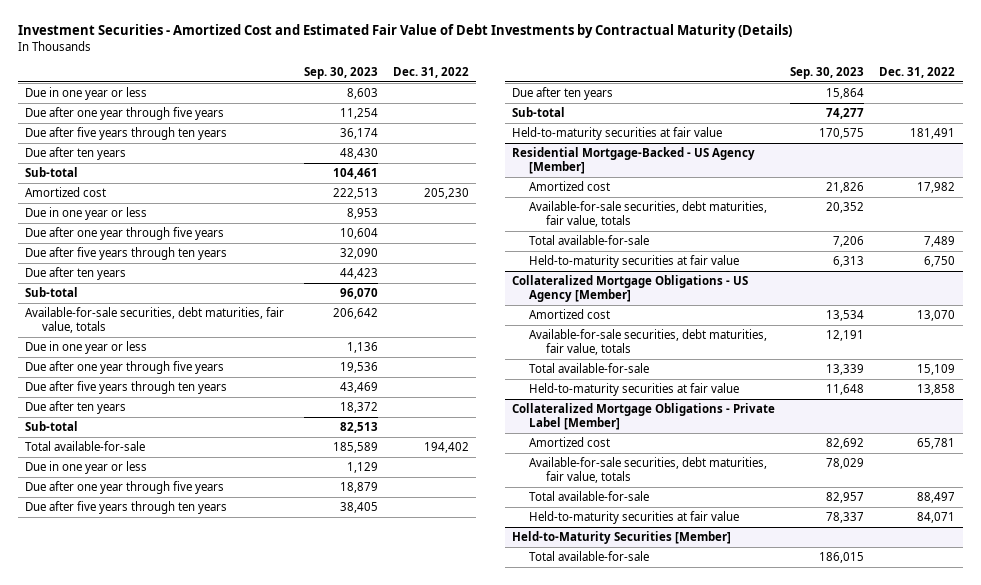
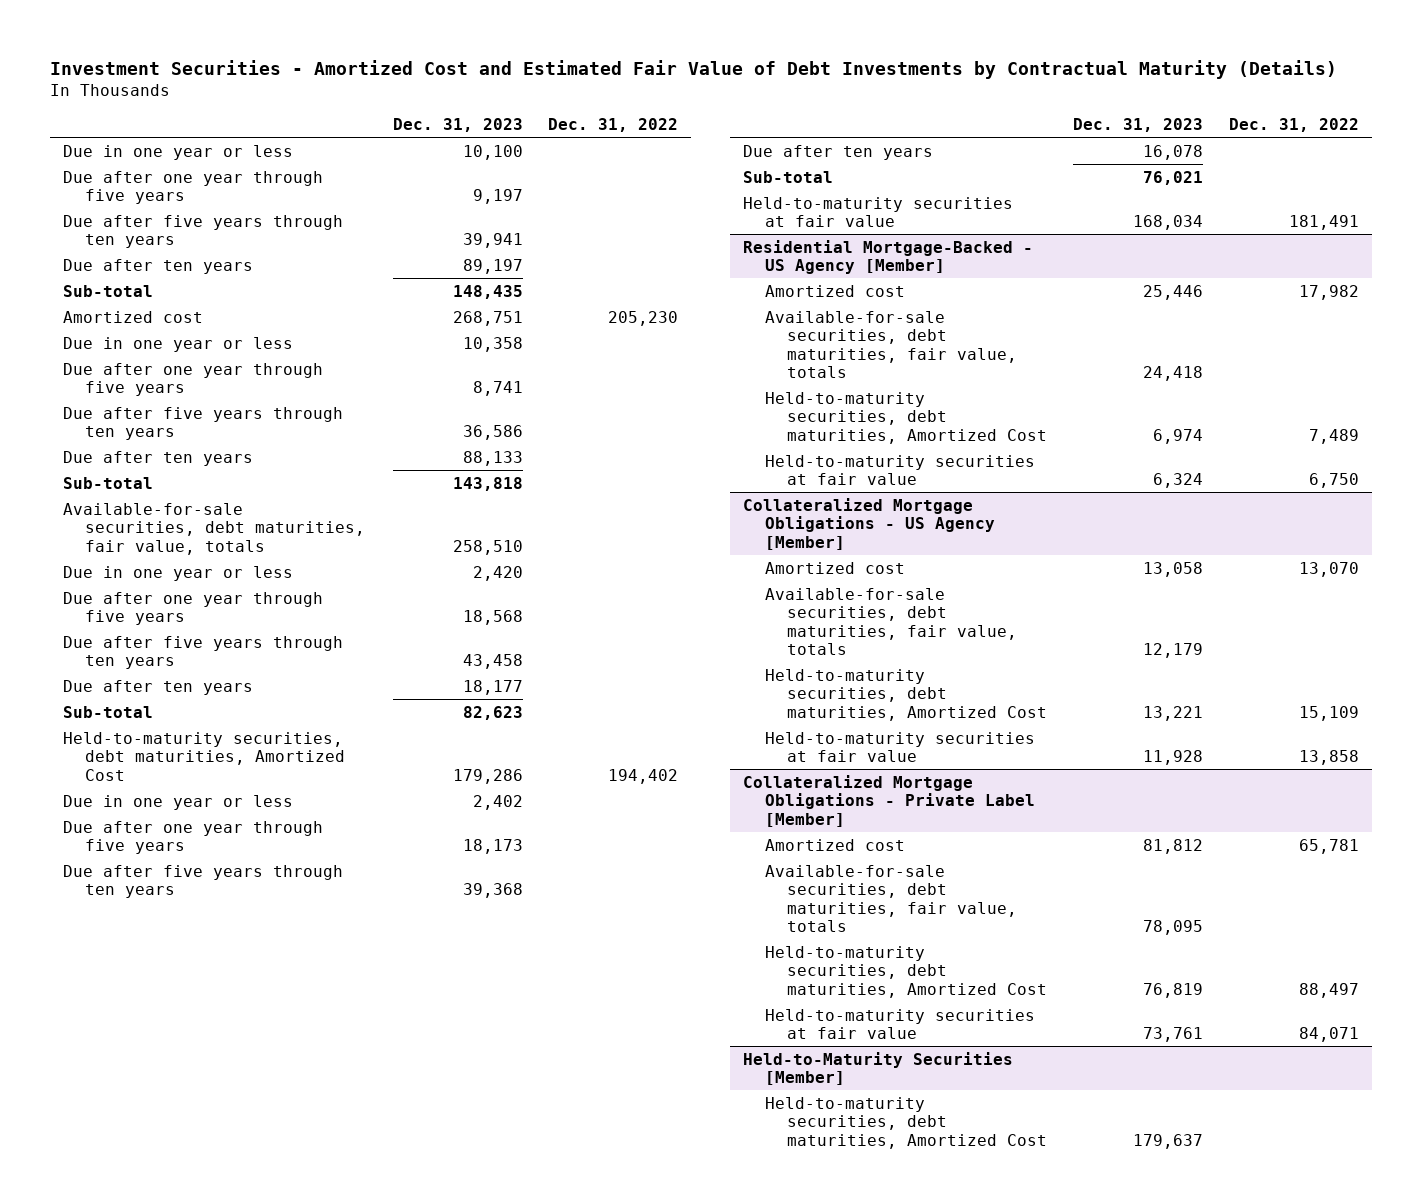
- | Sep. 30, 2023 | Dec. 31, 2022
+ | Dec. 31, 2023 | Dec. 31, 2022
- Total available-for-sale | 185,589 | 194,402
+ Held-to-maturity securities, debt maturities, Amortized Cost | 179,286 | 194,402
@ Residential Mortgage-Backed - US Agency [Member]
- Total available-for-sale | 7,206 | 7,489
+ Held-to-maturity securities, debt maturities, Amortized Cost | 6,974 | 7,489
@ Collateralized Mortgage Obligations - US Agency [Member]
- Total available-for-sale | 13,339 | 15,109
+ Held-to-maturity securities, debt maturities, Amortized Cost | 13,221 | 15,109
@ Collateralized Mortgage Obligations - Private Label [Member]
- Total available-for-sale | 82,957 | 88,497
+ Held-to-maturity securities, debt maturities, Amortized Cost | 76,819 | 88,497
@ Held-to-Maturity Securities [Member]
- Total available-for-sale | 186,015 |
+ Held-to-maturity securities, debt maturities, Amortized Cost | 179,637 |

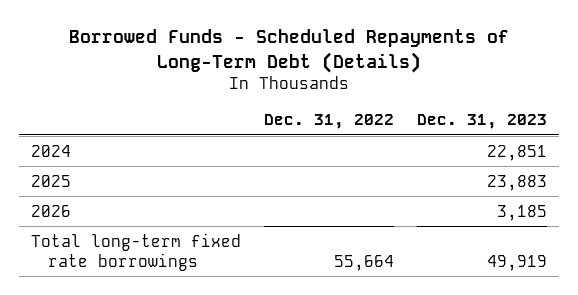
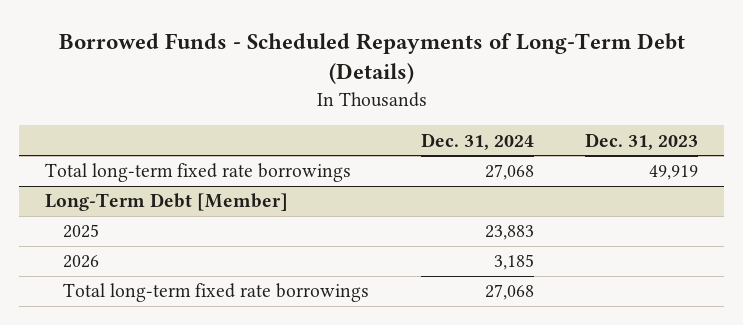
- | Dec. 31, 2022 | Dec. 31, 2023
+ | Dec. 31, 2024 | Dec. 31, 2023
- 2024 | | 22,851
- 2025 | | 23,883
- 2026 | | 3,185
+ Long-Term Debt [Member]
+ 2025 | 23,883 |
+ 2026 | 3,185 |
+ Total long-term fixed rate borrowings | 27,068 |

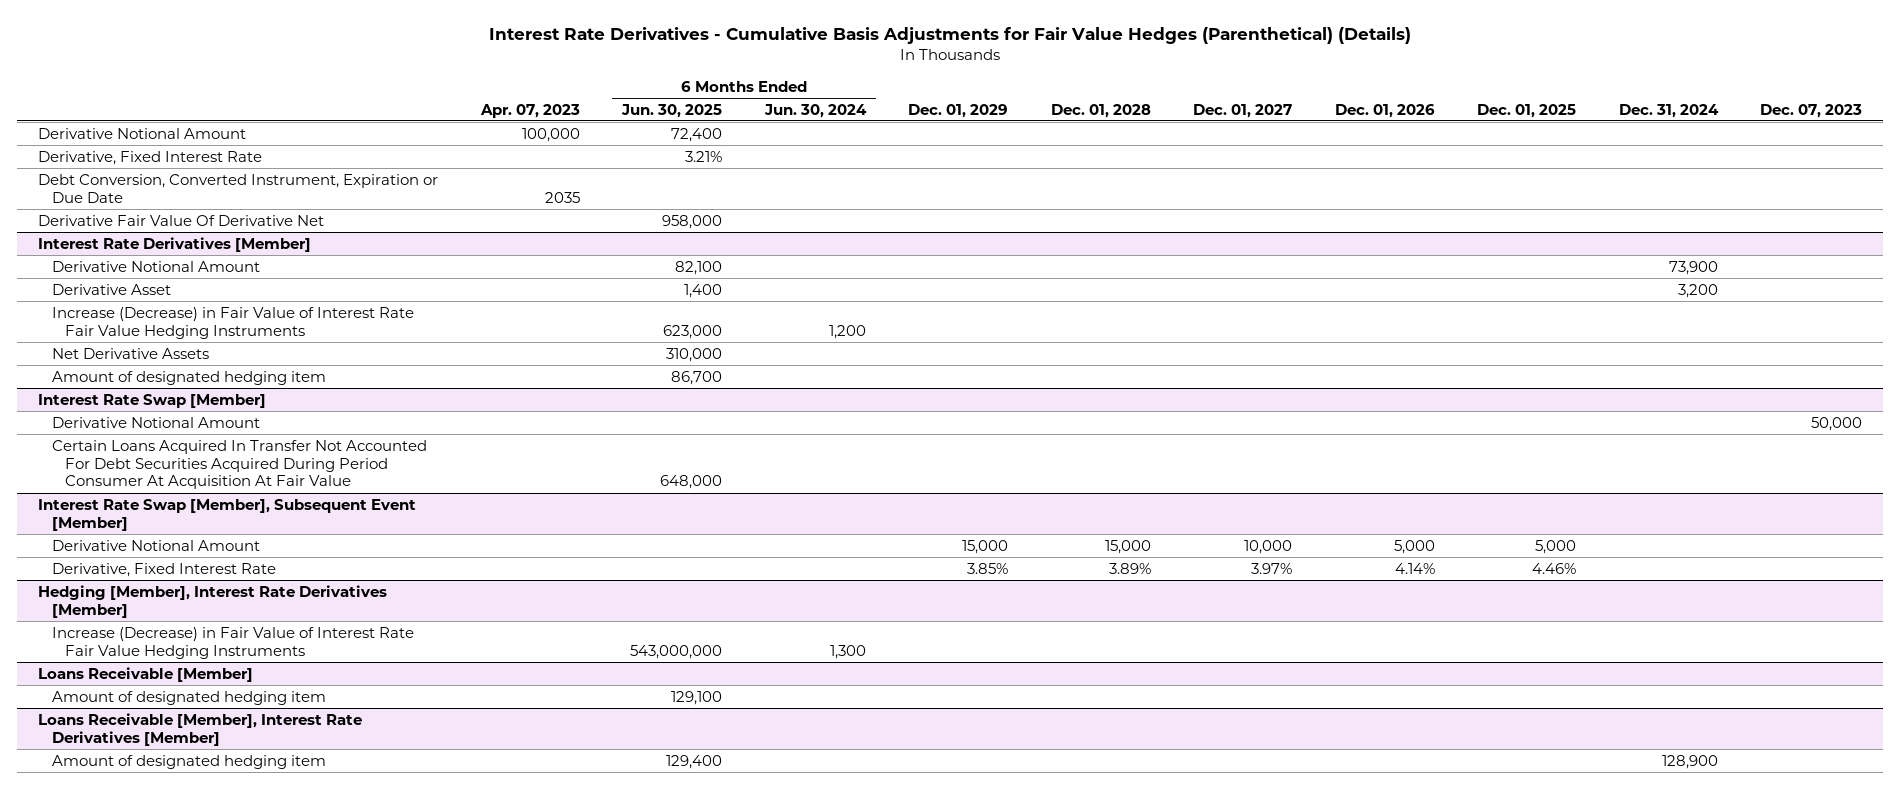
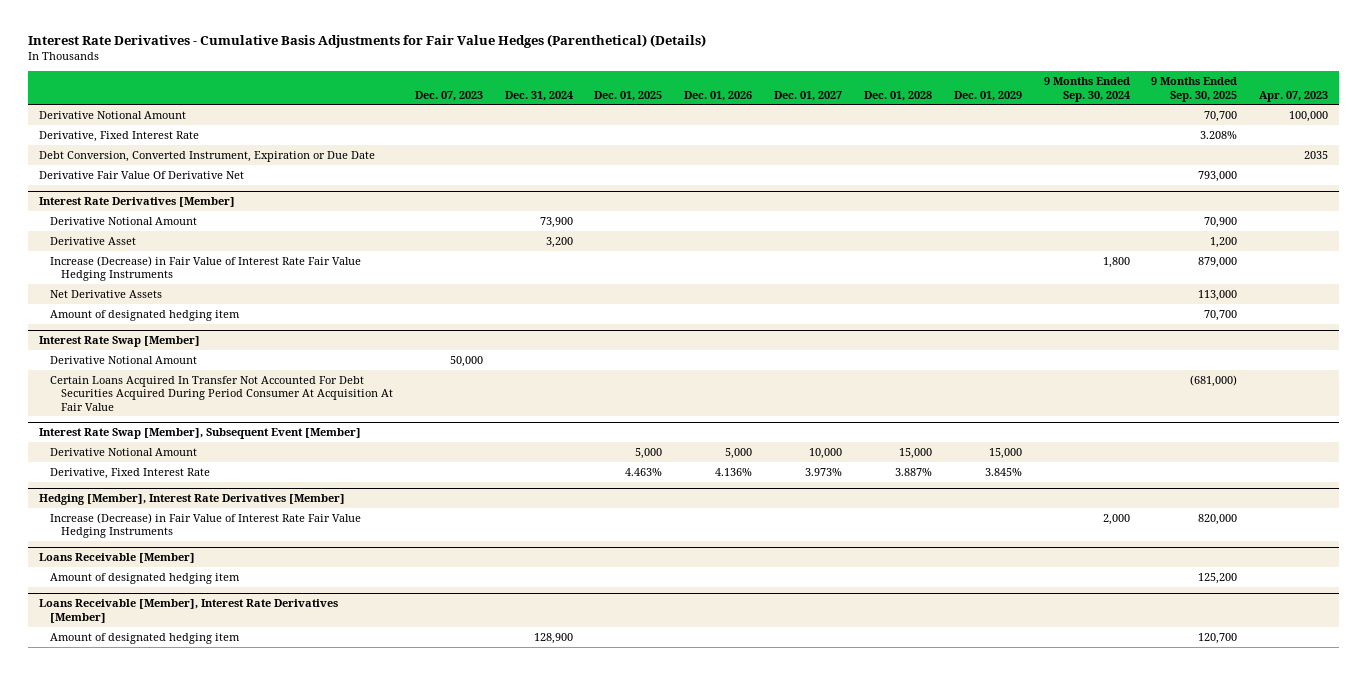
- | Apr. 07, 2023 | 6 Months Ended Jun. 30, 2025 | 6 Months Ended Jun. 30, 2024 | Dec. 01, 2029 | Dec. 01, 2028 | Dec. 01, 2027 | Dec. 01, 2026 | Dec. 01, 2025 | Dec. 31, 2024 | Dec. 07, 2023
+ | Dec. 07, 2023 | Dec. 31, 2024 | Dec. 01, 2025 | Dec. 01, 2026 | Dec. 01, 2027 | Dec. 01, 2028 | Dec. 01, 2029 | 9 Months Ended Sep. 30, 2024 | 9 Months Ended Sep. 30, 2025 | Apr. 07, 2023
@ Interest Rate Swap [Member], Subsequent Event [Member]
- Derivative, Fixed Interest Rate | | | | 3.85% | 3.89% | 3.97% | 4.14% | 4.46% | |
+ Derivative, Fixed Interest Rate | | | 4.463% | 4.136% | 3.973% | 3.887% | 3.845% | | |

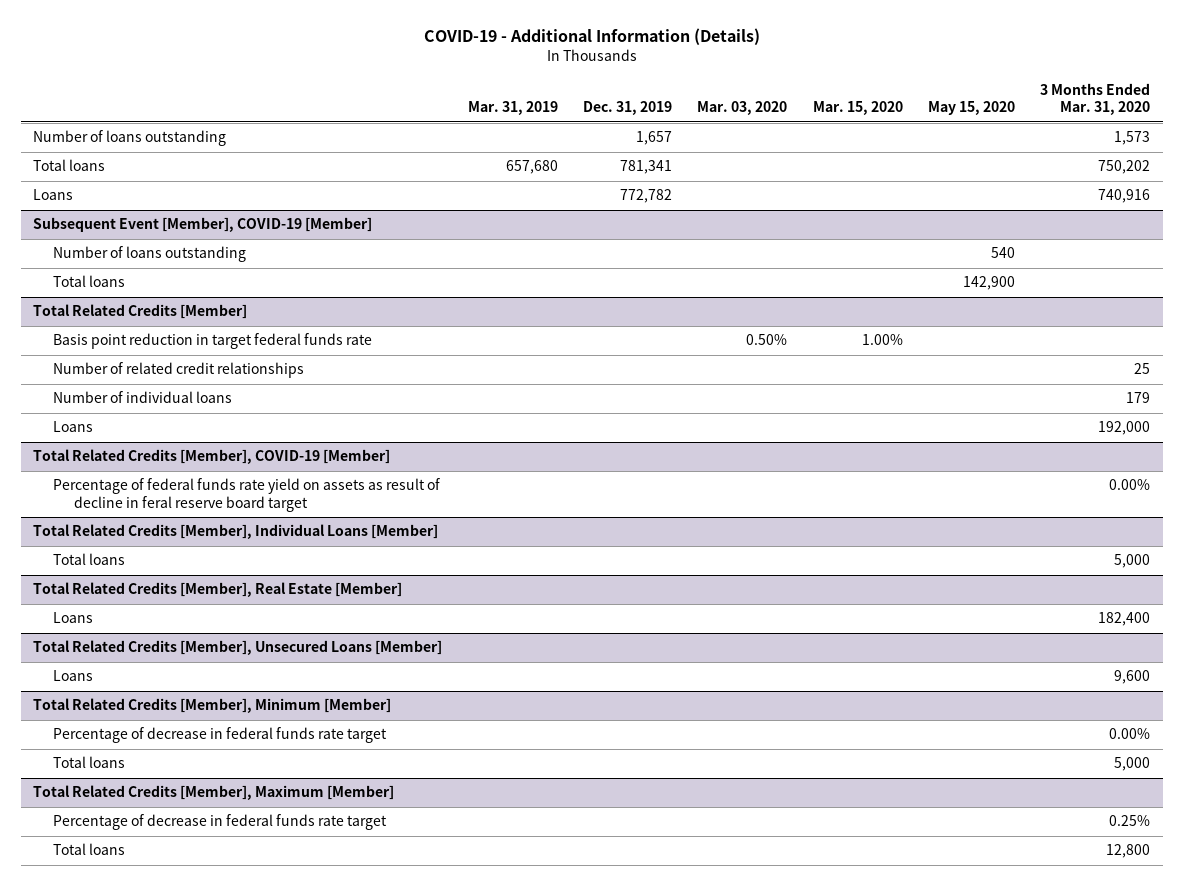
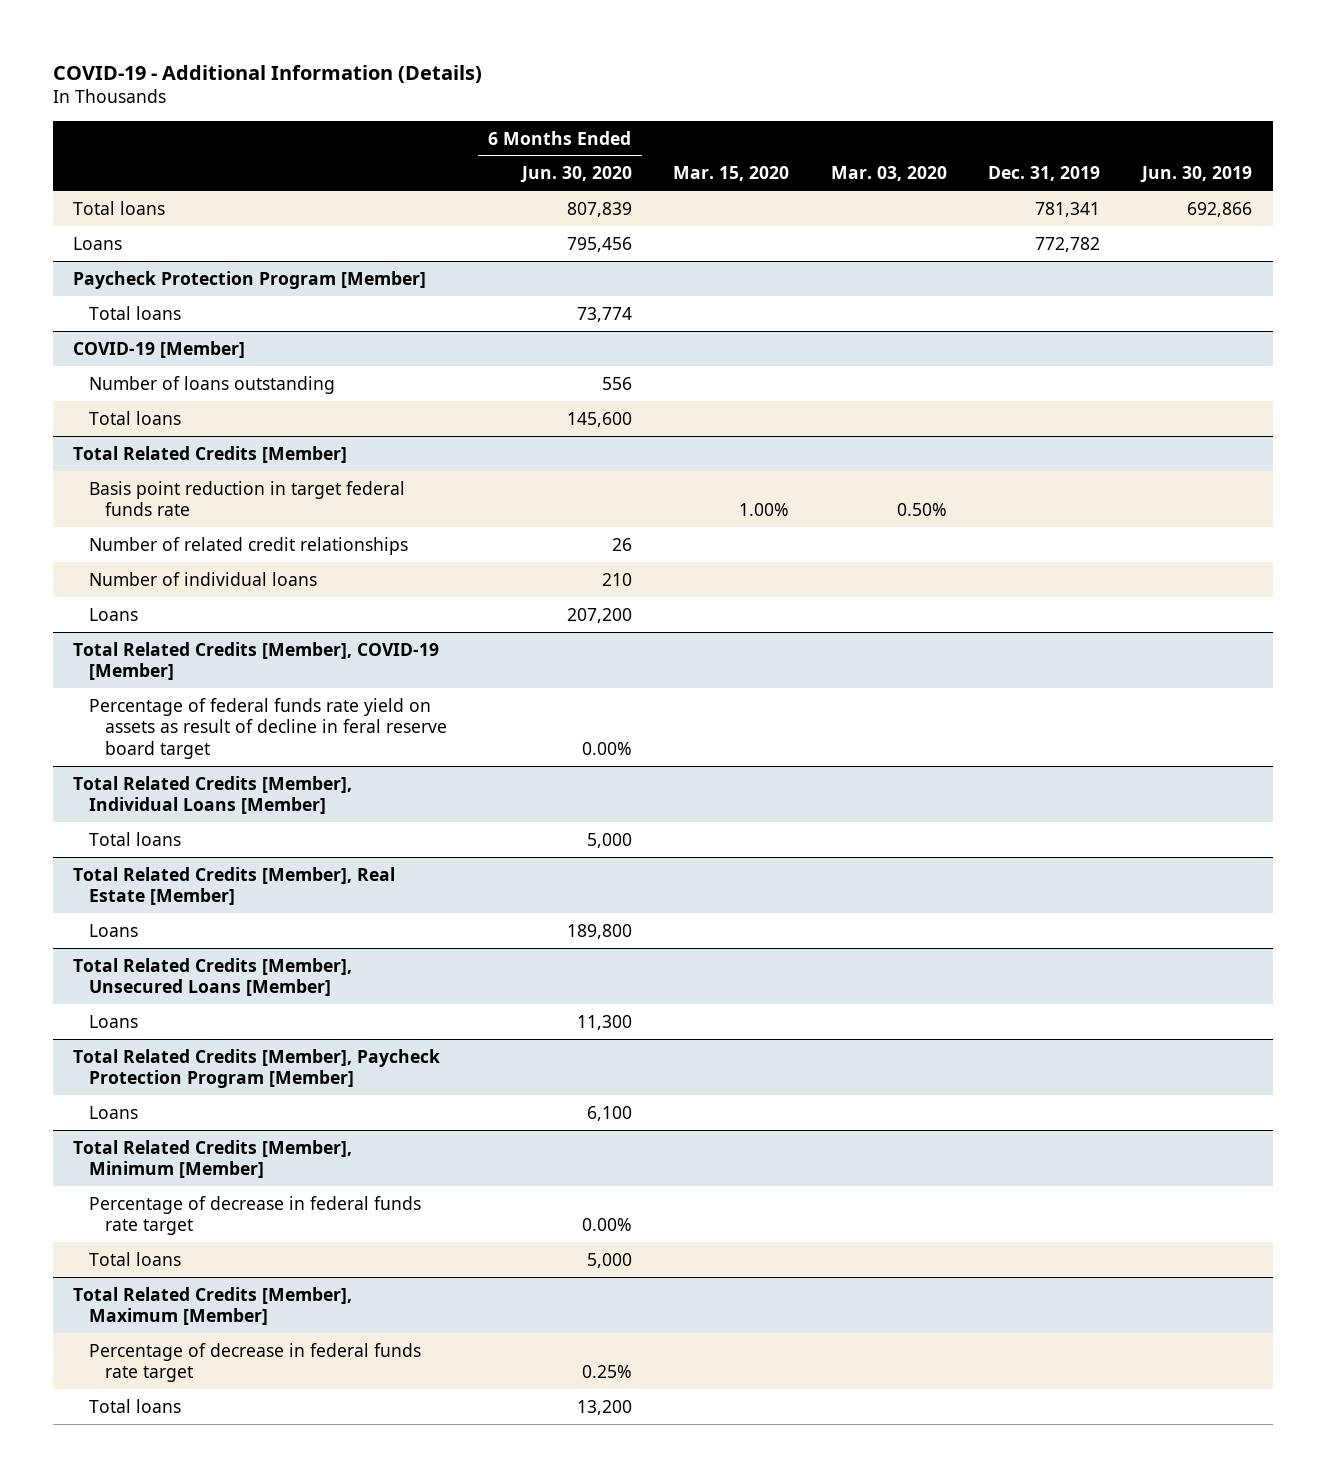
- | Mar. 31, 2019 | Dec. 31, 2019 | Mar. 03, 2020 | Mar. 15, 2020 | May 15, 2020 | 3 Months Ended Mar. 31, 2020
+ | 6 Months Ended Jun. 30, 2020 | Mar. 15, 2020 | Mar. 03, 2020 | Dec. 31, 2019 | Jun. 30, 2019
- Number of loans outstanding | | 1,657 | | | | 1,573
- Subsequent Event [Member], COVID-19 [Member]
+ Paycheck Protection Program [Member]
+ Total loans | 73,774 | | | |
+ COVID-19 [Member]
+ Total Related Credits [Member], Paycheck Protection Program [Member]
+ Loans | 6,100 | | | |

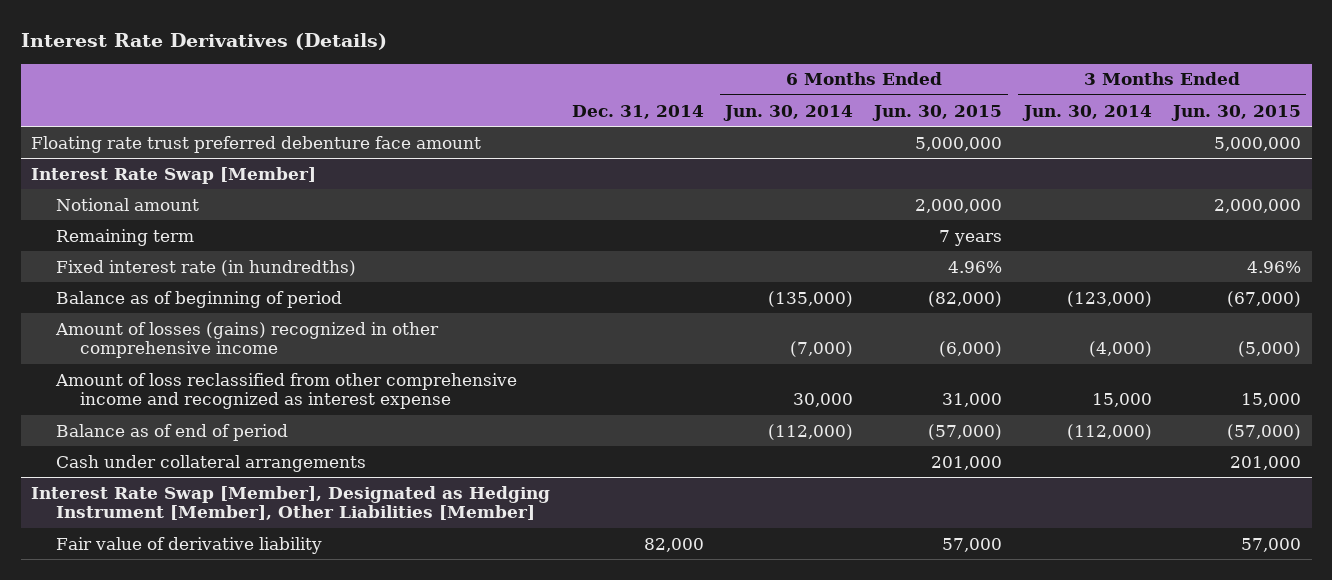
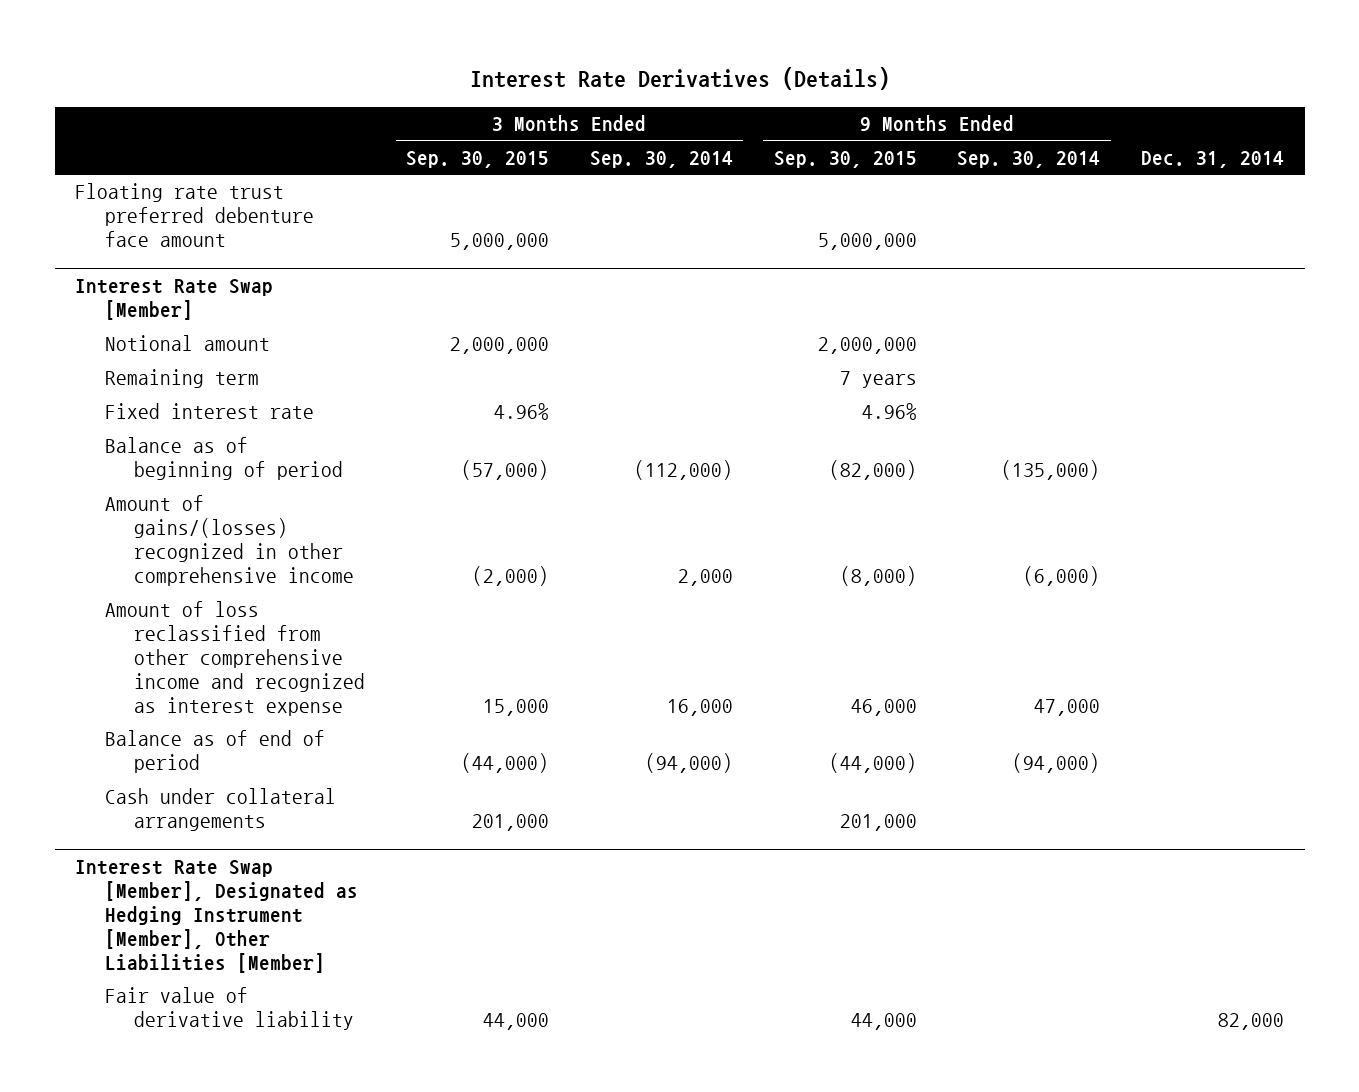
- | Dec. 31, 2014 | 6 Months Ended Jun. 30, 2014 | 6 Months Ended Jun. 30, 2015 | 3 Months Ended Jun. 30, 2014 | 3 Months Ended Jun. 30, 2015
+ | 3 Months Ended Sep. 30, 2015 | 3 Months Ended Sep. 30, 2014 | 9 Months Ended Sep. 30, 2015 | 9 Months Ended Sep. 30, 2014 | Dec. 31, 2014
@ Interest Rate Swap [Member]
- Fixed interest rate (in hundredths) | | | 4.96% | | 4.96%
+ Fixed interest rate | 4.96% | | 4.96% | |
- Amount of losses (gains) recognized in other comprehensive income | | (7,000) | (6,000) | (4,000) | (5,000)
+ Amount of gains/(losses) recognized in other comprehensive income | (2,000) | 2,000 | (8,000) | (6,000) |

